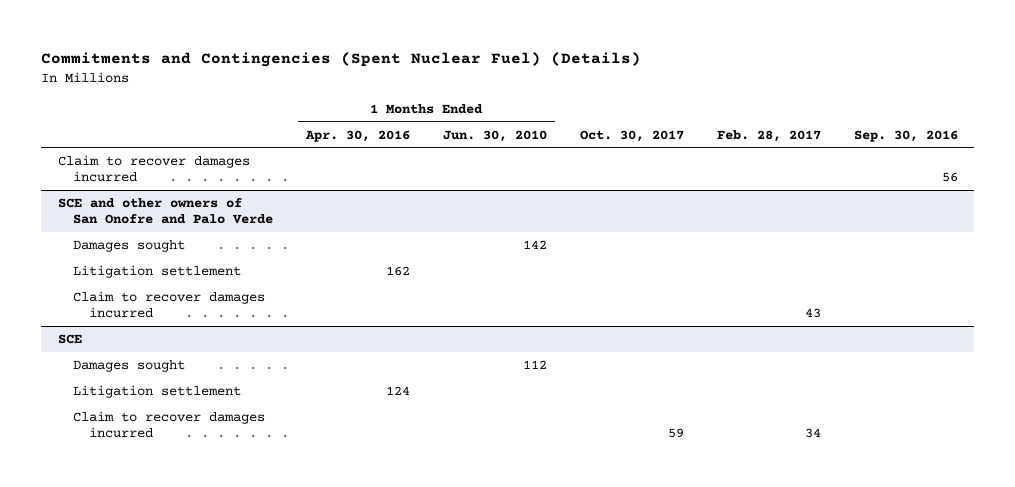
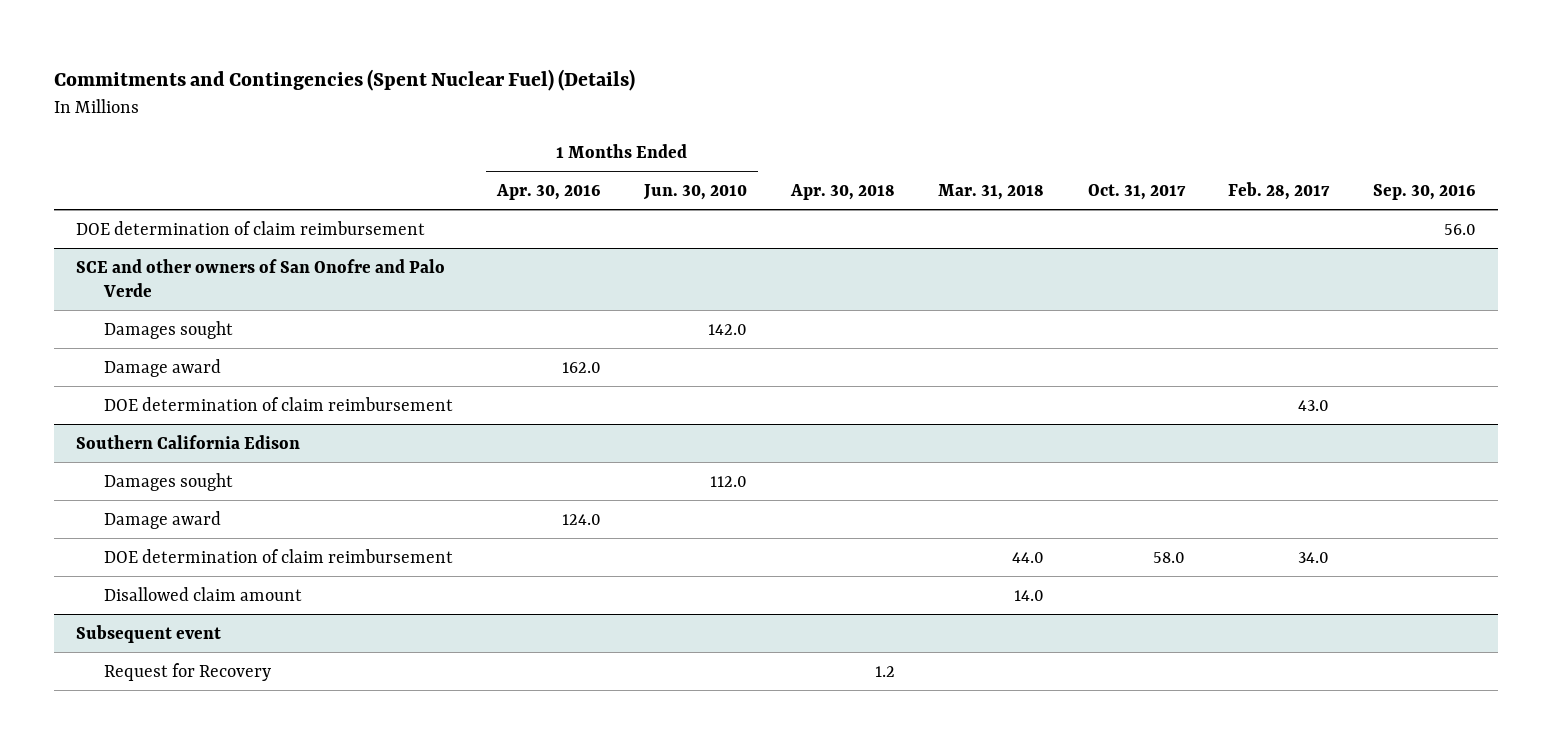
- | 1 Months Ended Apr. 30, 2016 | 1 Months Ended Jun. 30, 2010 | Oct. 30, 2017 | Feb. 28, 2017 | Sep. 30, 2016
+ | 1 Months Ended Apr. 30, 2016 | 1 Months Ended Jun. 30, 2010 | Apr. 30, 2018 | Mar. 31, 2018 | Oct. 31, 2017 | Feb. 28, 2017 | Sep. 30, 2016
- Claim to recover damages incurred | | | | | 56
+ DOE determination of claim reimbursement | | | | | | | 56.0
@ SCE and other owners of San Onofre and Palo Verde
- Damages sought | | 142 | | |
- Litigation settlement | 162 | | | |
- Claim to recover damages incurred | | | | 43 |
- SCE
- Damages sought | | 112 | | |
- Litigation settlement | 124 | | | |
- Claim to recover damages incurred | | | 59 | 34 |
@ SCE and other owners of San Onofre and Palo Verde
+ Damages sought | | 142.0 | | | | |
+ Damage award | 162.0 | | | | | |
+ DOE determination of claim reimbursement | | | | | | 43.0 |
+ Southern California Edison
+ Damages sought | | 112.0 | | | | |
+ Damage award | 124.0 | | | | | |
+ DOE determination of claim reimbursement | | | | 44.0 | 58.0 | 34.0 |
+ Disallowed claim amount | | | | 14.0 | | |
+ Subsequent event
+ Request for Recovery | | | 1.2 | | | |

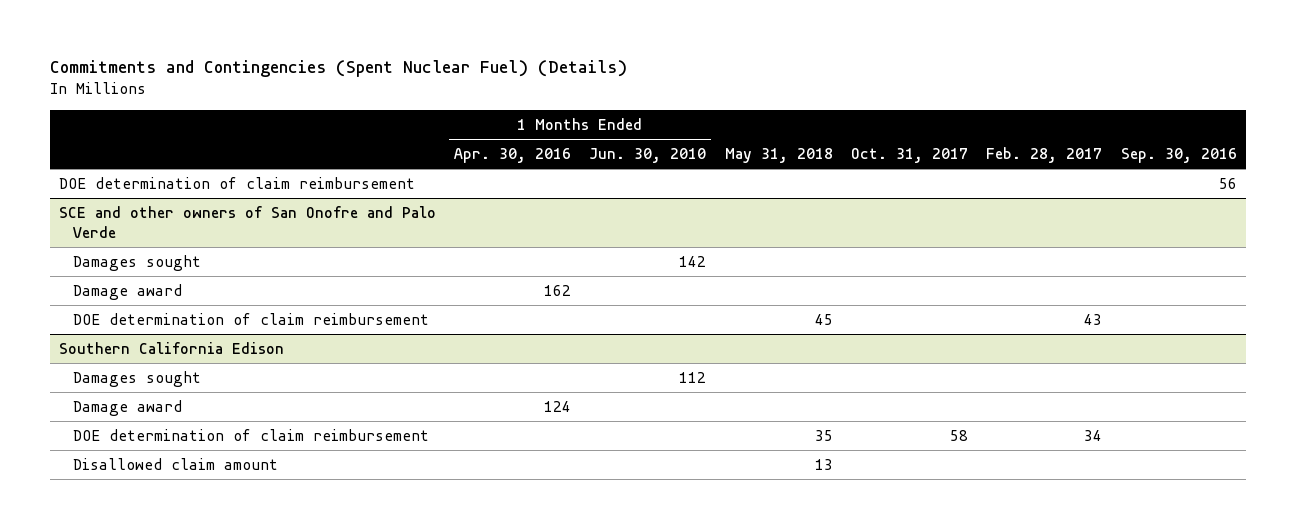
- | 1 Months Ended Apr. 30, 2016 | 1 Months Ended Jun. 30, 2010 | Apr. 30, 2018 | Mar. 31, 2018 | Oct. 31, 2017 | Feb. 28, 2017 | Sep. 30, 2016
+ | 1 Months Ended Apr. 30, 2016 | 1 Months Ended Jun. 30, 2010 | May 31, 2018 | Oct. 31, 2017 | Feb. 28, 2017 | Sep. 30, 2016
- DOE determination of claim reimbursement | | | | | | | 56.0
+ DOE determination of claim reimbursement | | | | | | 56
@ SCE and other owners of San Onofre and Palo Verde
- Damages sought | | 142.0 | | | | |
- Damage award | 162.0 | | | | | |
- DOE determination of claim reimbursement | | | | | | 43.0 |
+ Damages sought | | 142 | | | |
+ Damage award | 162 | | | | |
+ DOE determination of claim reimbursement | | | 45 | | 43 |
@ Southern California Edison
- Damages sought | | 112.0 | | | | |
- Damage award | 124.0 | | | | | |
- DOE determination of claim reimbursement | | | | 44.0 | 58.0 | 34.0 |
+ Damages sought | | 112 | | | |
+ Damage award | 124 | | | | |
+ DOE determination of claim reimbursement | | | 35 | 58 | 34 |
- Subsequent event
- Request for Recovery | | | 1.2 | | | |

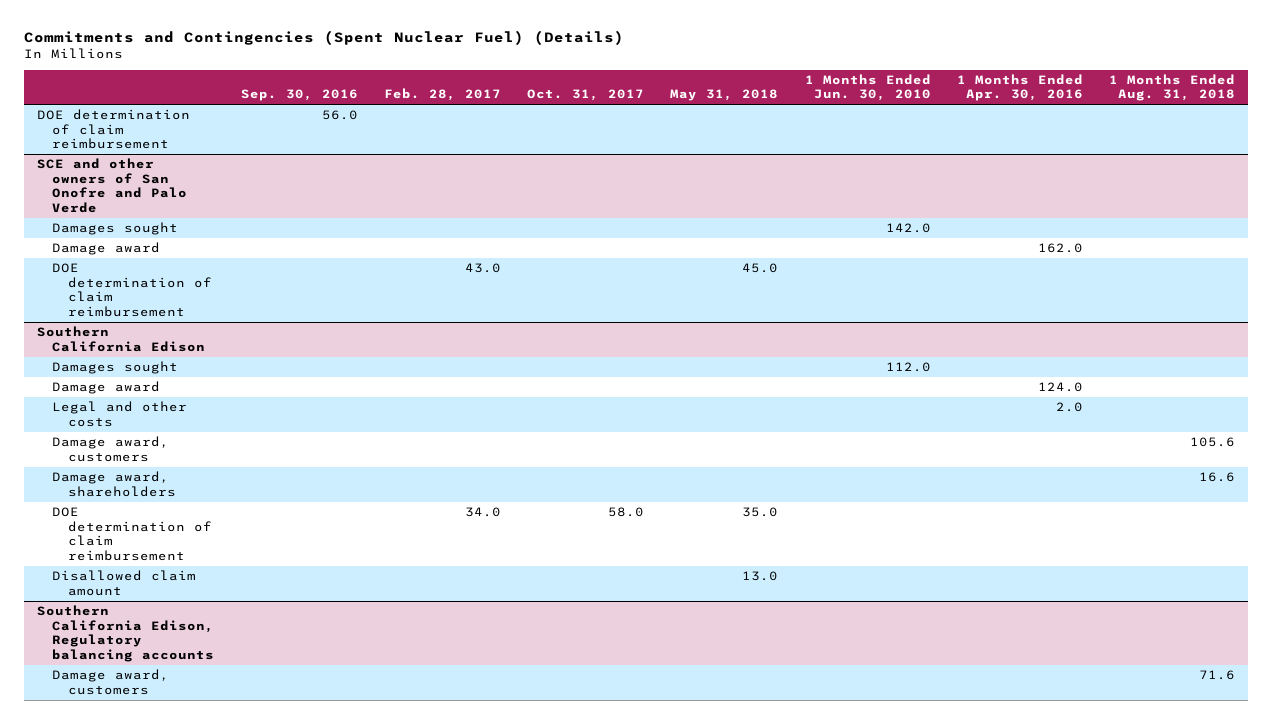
- | 1 Months Ended Apr. 30, 2016 | 1 Months Ended Jun. 30, 2010 | May 31, 2018 | Oct. 31, 2017 | Feb. 28, 2017 | Sep. 30, 2016
+ | Sep. 30, 2016 | Feb. 28, 2017 | Oct. 31, 2017 | May 31, 2018 | 1 Months Ended Jun. 30, 2010 | 1 Months Ended Apr. 30, 2016 | 1 Months Ended Aug. 31, 2018
- DOE determination of claim reimbursement | | | | | | 56
+ DOE determination of claim reimbursement | 56.0 | | | | | |
@ SCE and other owners of San Onofre and Palo Verde
- Damages sought | | 142 | | | |
- Damage award | 162 | | | | |
- DOE determination of claim reimbursement | | | 45 | | 43 |
+ Damages sought | | | | | 142.0 | |
+ Damage award | | | | | | 162.0 |
+ DOE determination of claim reimbursement | | 43.0 | | 45.0 | | |
@ Southern California Edison
- Damages sought | | 112 | | | |
- Damage award | 124 | | | | |
- DOE determination of claim reimbursement | | | 35 | 58 | 34 |
- Disallowed claim amount | | | 13 | | |
+ Damages sought | | | | | 112.0 | |
+ Damage award | | | | | | 124.0 |
+ Legal and other costs | | | | | | 2.0 |
+ Damage award, customers | | | | | | | 105.6
+ Damage award, shareholders | | | | | | | 16.6
+ DOE determination of claim reimbursement | | 34.0 | 58.0 | 35.0 | | |
+ Disallowed claim amount | | | | 13.0 | | |
+ Southern California Edison, Regulatory balancing accounts
+ Damage award, customers | | | | | | | 71.6

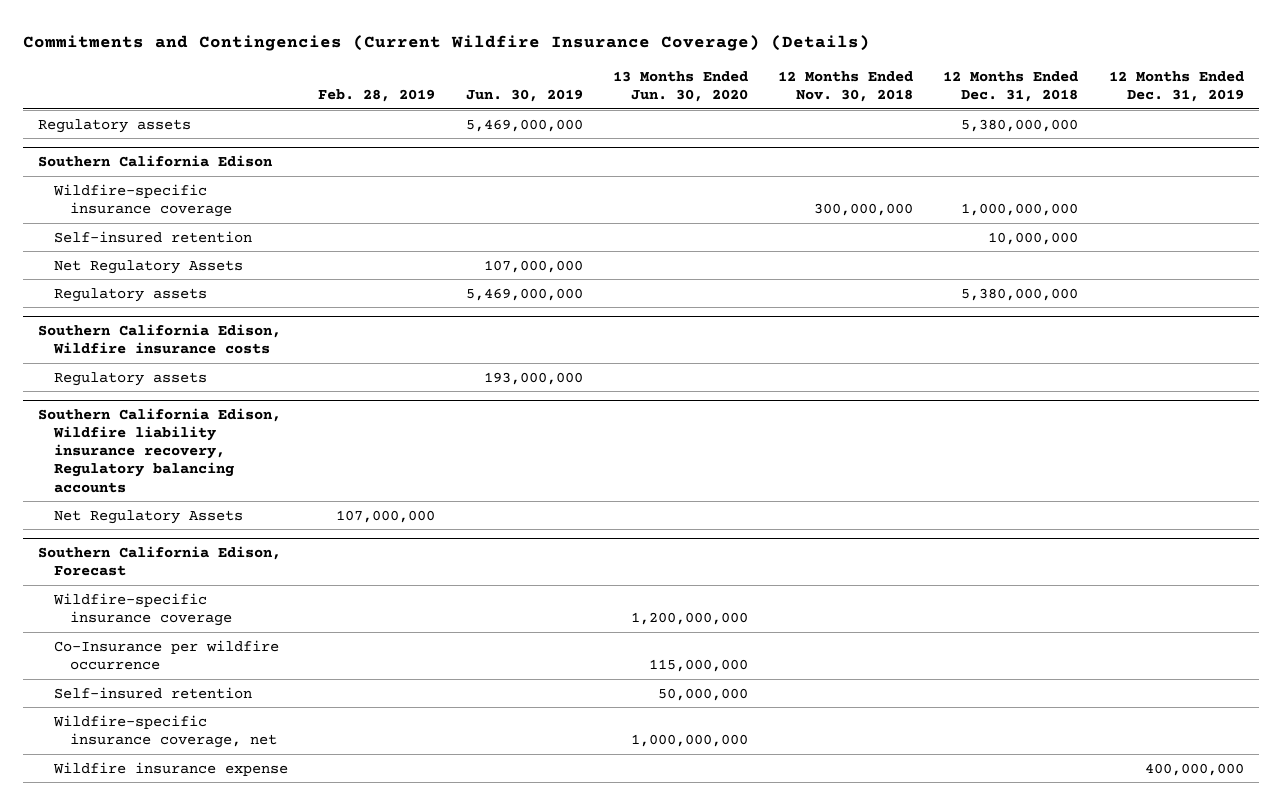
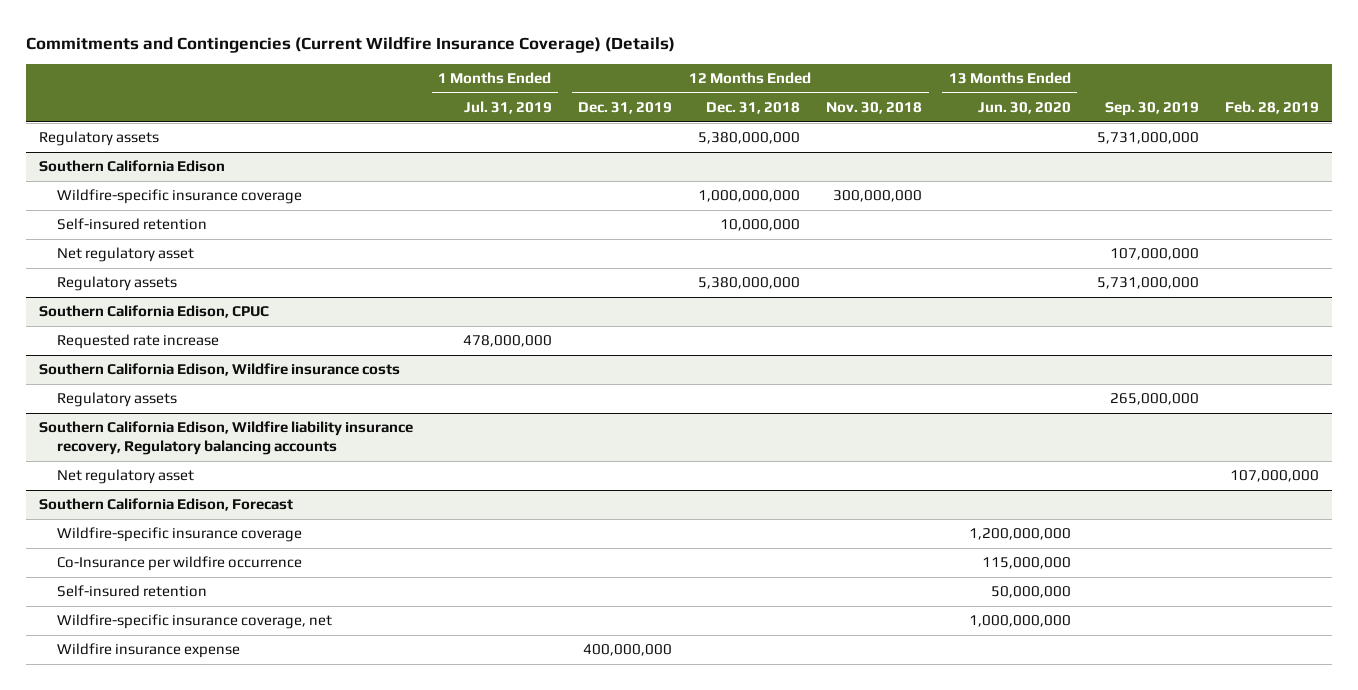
- | Feb. 28, 2019 | Jun. 30, 2019 | 13 Months Ended Jun. 30, 2020 | 12 Months Ended Nov. 30, 2018 | 12 Months Ended Dec. 31, 2018 | 12 Months Ended Dec. 31, 2019
+ | 1 Months Ended Jul. 31, 2019 | 12 Months Ended Dec. 31, 2019 | 12 Months Ended Dec. 31, 2018 | 12 Months Ended Nov. 30, 2018 | 13 Months Ended Jun. 30, 2020 | Sep. 30, 2019 | Feb. 28, 2019
@ Southern California Edison
- Net Regulatory Assets | | 107,000,000 | | | |
+ Net regulatory asset | | | | | | 107,000,000 |
+ Southern California Edison, CPUC
+ Requested rate increase | 478,000,000 | | | | | |
@ Southern California Edison, Wildfire liability insurance recovery, Regulatory balancing accounts
- Net Regulatory Assets | 107,000,000 | | | | |
+ Net regulatory asset | | | | | | | 107,000,000

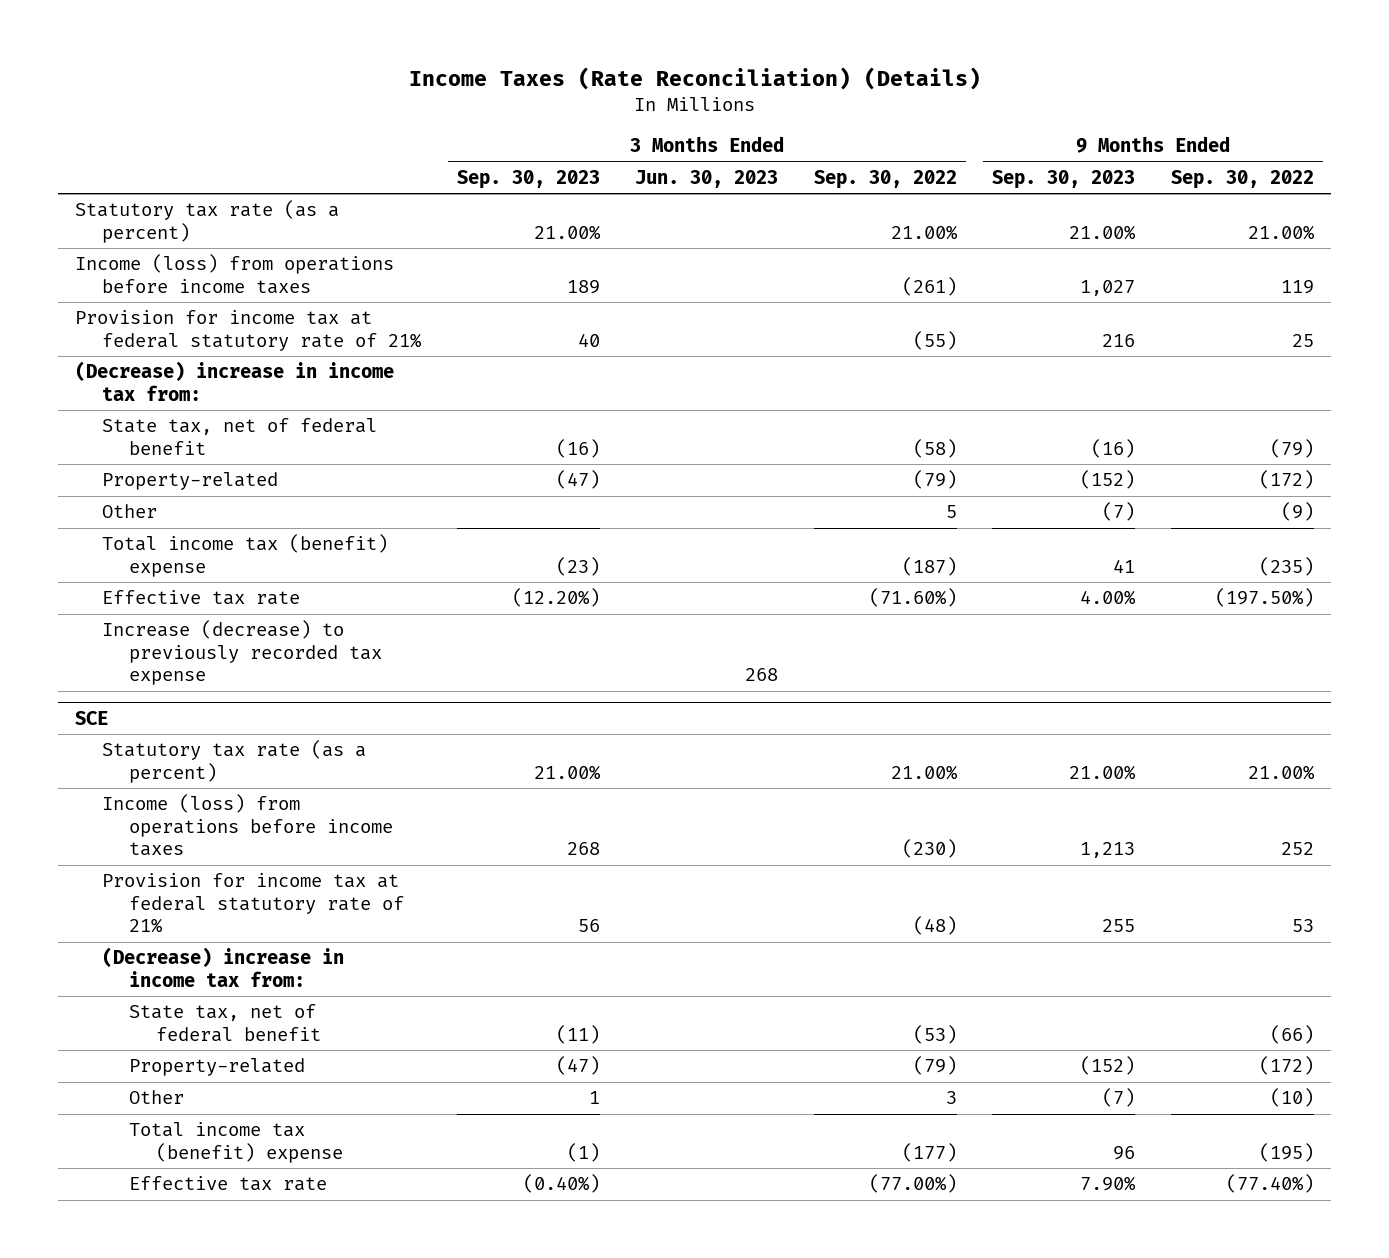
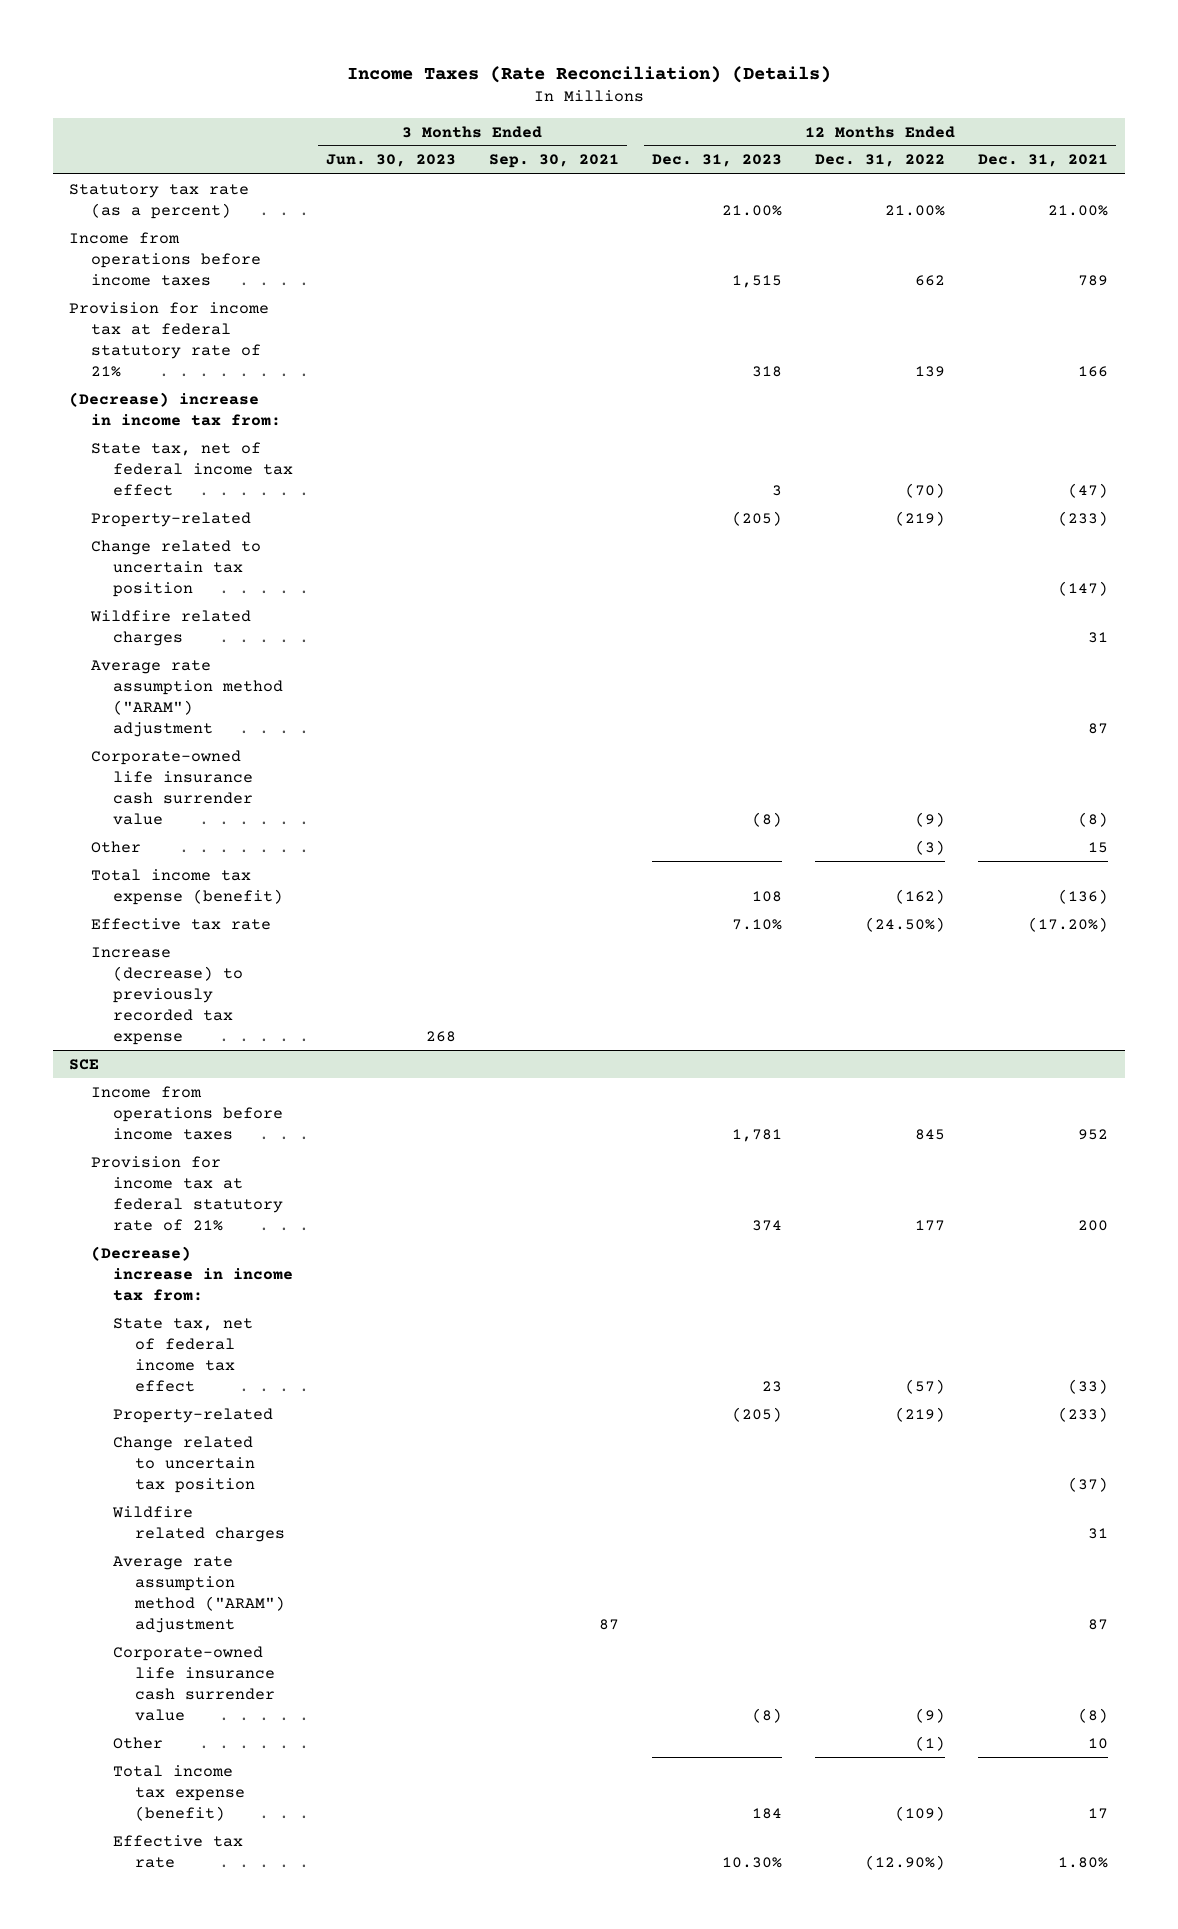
- | 3 Months Ended Sep. 30, 2023 | 3 Months Ended Jun. 30, 2023 | 3 Months Ended Sep. 30, 2022 | 9 Months Ended Sep. 30, 2023 | 9 Months Ended Sep. 30, 2022
+ | 3 Months Ended Jun. 30, 2023 | 3 Months Ended Sep. 30, 2021 | 12 Months Ended Dec. 31, 2023 | 12 Months Ended Dec. 31, 2022 | 12 Months Ended Dec. 31, 2021
- Income (loss) from operations before income taxes | 189 | | (261) | 1,027 | 119
+ Income from operations before income taxes | | | 1,515 | 662 | 789
- State tax, net of federal benefit | (16) | | (58) | (16) | (79)
+ State tax, net of federal income tax effect | | | 3 | (70) | (47)
+ Change related to uncertain tax position | | | | | (147)
+ Wildfire related charges | | | | | 31
+ Average rate assumption method ("ARAM") adjustment | | | | | 87
+ Corporate-owned life insurance cash surrender value | | | (8) | (9) | (8)
- Total income tax (benefit) expense | (23) | | (187) | 41 | (235)
+ Total income tax expense (benefit) | | | 108 | (162) | (136)
@ SCE
- Statutory tax rate (as a percent) | 21.00% | | 21.00% | 21.00% | 21.00%
- Income (loss) from operations before income taxes | 268 | | (230) | 1,213 | 252
+ Income from operations before income taxes | | | 1,781 | 845 | 952
- State tax, net of federal benefit | (11) | | (53) | | (66)
+ State tax, net of federal income tax effect | | | 23 | (57) | (33)
+ Change related to uncertain tax position | | | | | (37)
+ Wildfire related charges | | | | | 31
+ Average rate assumption method ("ARAM") adjustment | | 87 | | | 87
+ Corporate-owned life insurance cash surrender value | | | (8) | (9) | (8)
- Total income tax (benefit) expense | (1) | | (177) | 96 | (195)
+ Total income tax expense (benefit) | | | 184 | (109) | 17

